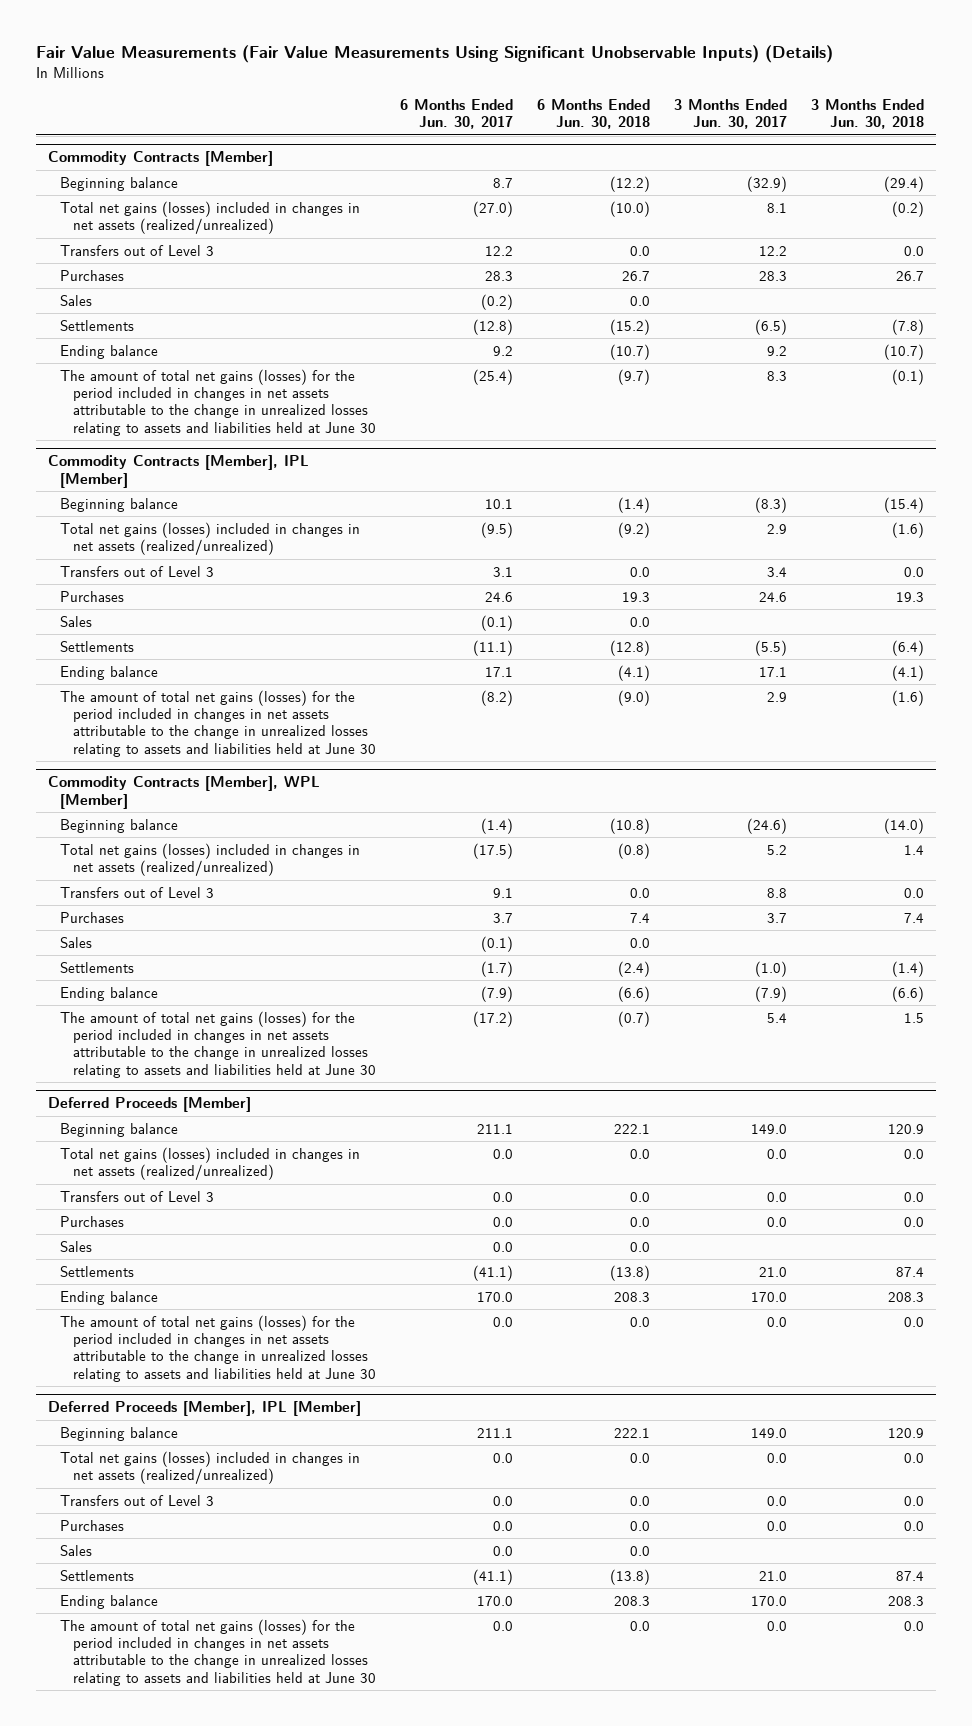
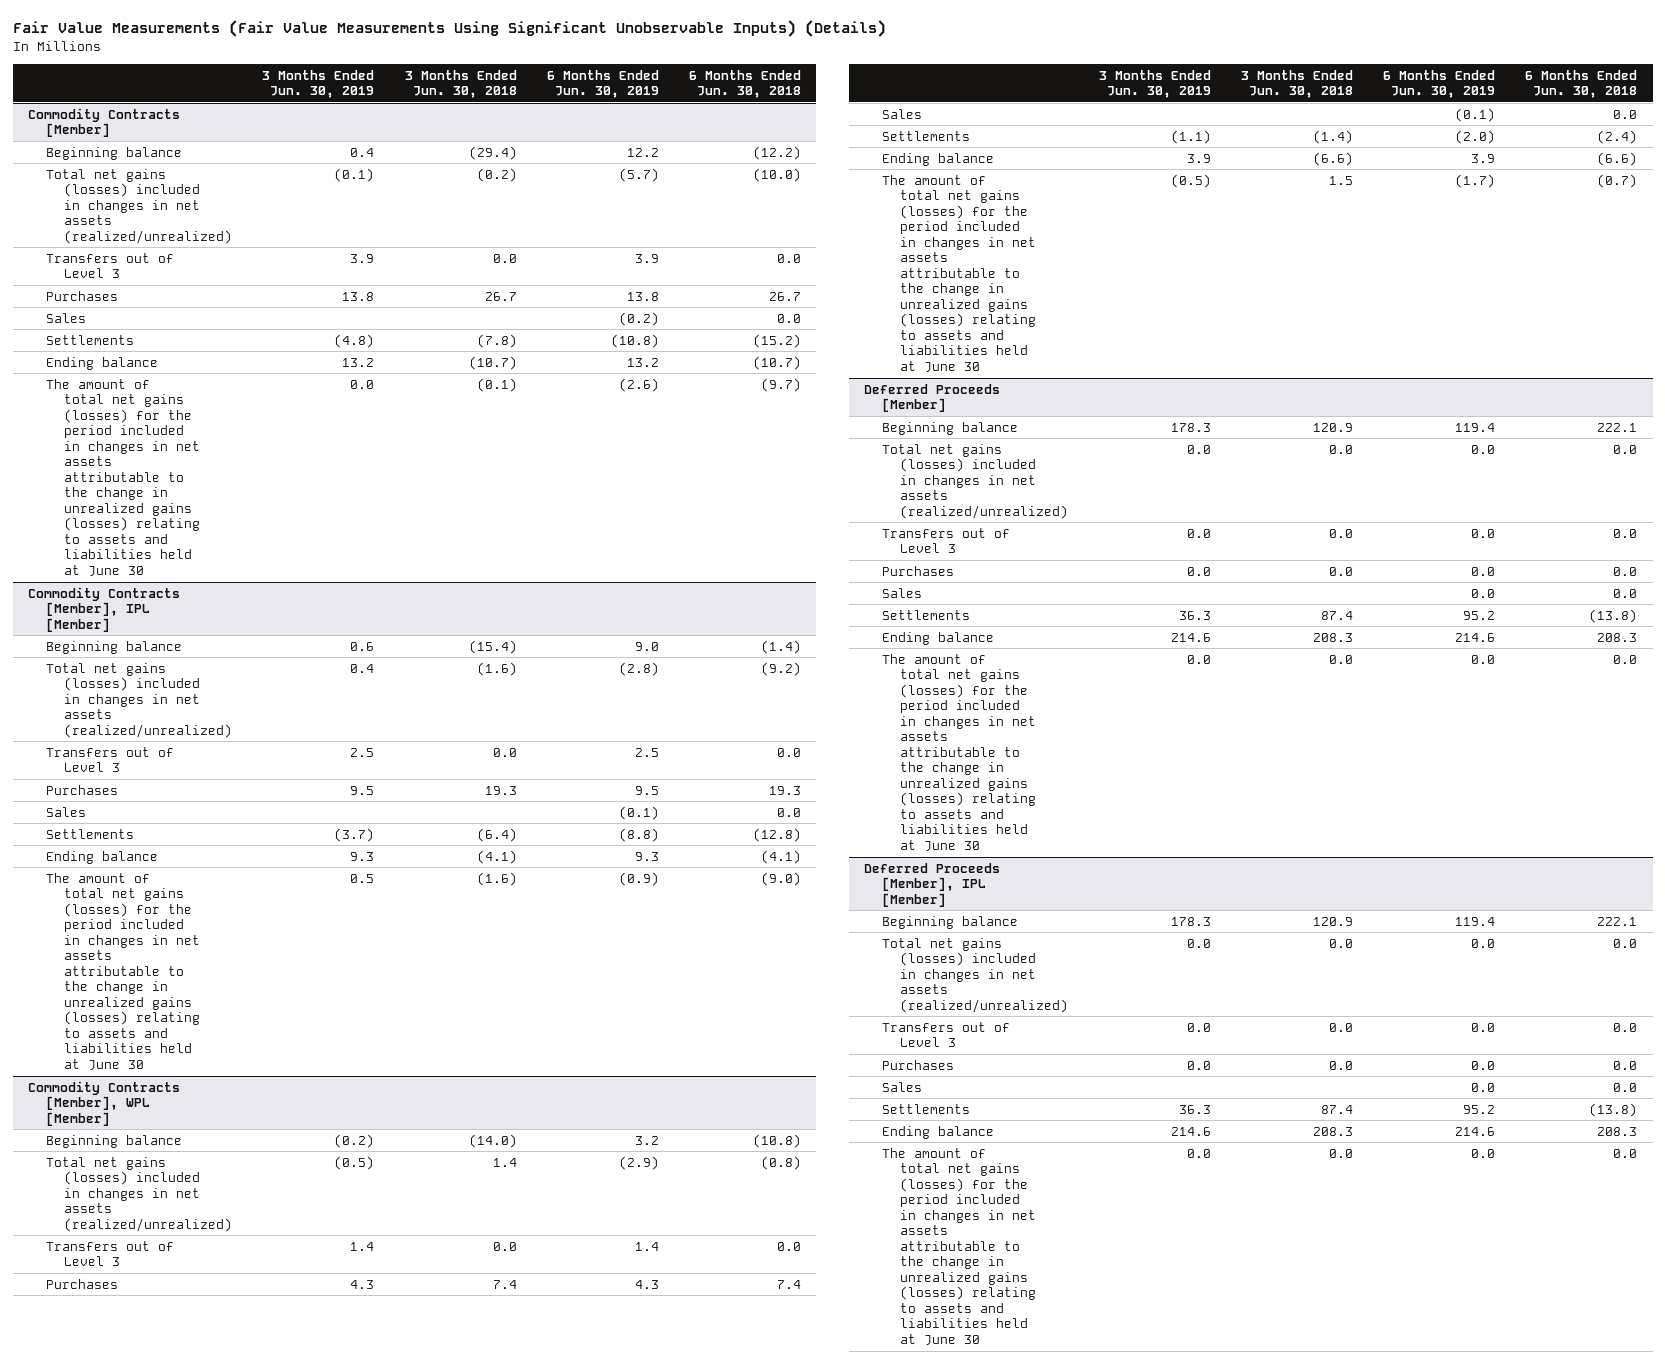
- | 6 Months Ended Jun. 30, 2017 | 6 Months Ended Jun. 30, 2018 | 3 Months Ended Jun. 30, 2017 | 3 Months Ended Jun. 30, 2018
+ | 3 Months Ended Jun. 30, 2019 | 3 Months Ended Jun. 30, 2018 | 6 Months Ended Jun. 30, 2019 | 6 Months Ended Jun. 30, 2018
@ Commodity Contracts [Member]
- The amount of total net gains (losses) for the period included in changes in net assets attributable to the change in unrealized losses relating to assets and liabilities held at June 30 | (25.4) | (9.7) | 8.3 | (0.1)
+ The amount of total net gains (losses) for the period included in changes in net assets attributable to the change in unrealized gains (losses) relating to assets and liabilities held at June 30 | 0.0 | (0.1) | (2.6) | (9.7)
@ Commodity Contracts [Member], IPL [Member]
- The amount of total net gains (losses) for the period included in changes in net assets attributable to the change in unrealized losses relating to assets and liabilities held at June 30 | (8.2) | (9.0) | 2.9 | (1.6)
+ The amount of total net gains (losses) for the period included in changes in net assets attributable to the change in unrealized gains (losses) relating to assets and liabilities held at June 30 | 0.5 | (1.6) | (0.9) | (9.0)
@ Commodity Contracts [Member], WPL [Member]
- The amount of total net gains (losses) for the period included in changes in net assets attributable to the change in unrealized losses relating to assets and liabilities held at June 30 | (17.2) | (0.7) | 5.4 | 1.5
+ The amount of total net gains (losses) for the period included in changes in net assets attributable to the change in unrealized gains (losses) relating to assets and liabilities held at June 30 | (0.5) | 1.5 | (1.7) | (0.7)
@ Deferred Proceeds [Member]
- The amount of total net gains (losses) for the period included in changes in net assets attributable to the change in unrealized losses relating to assets and liabilities held at June 30 | 0.0 | 0.0 | 0.0 | 0.0
+ The amount of total net gains (losses) for the period included in changes in net assets attributable to the change in unrealized gains (losses) relating to assets and liabilities held at June 30 | 0.0 | 0.0 | 0.0 | 0.0
@ Deferred Proceeds [Member], IPL [Member]
- The amount of total net gains (losses) for the period included in changes in net assets attributable to the change in unrealized losses relating to assets and liabilities held at June 30 | 0.0 | 0.0 | 0.0 | 0.0
+ The amount of total net gains (losses) for the period included in changes in net assets attributable to the change in unrealized gains (losses) relating to assets and liabilities held at June 30 | 0.0 | 0.0 | 0.0 | 0.0

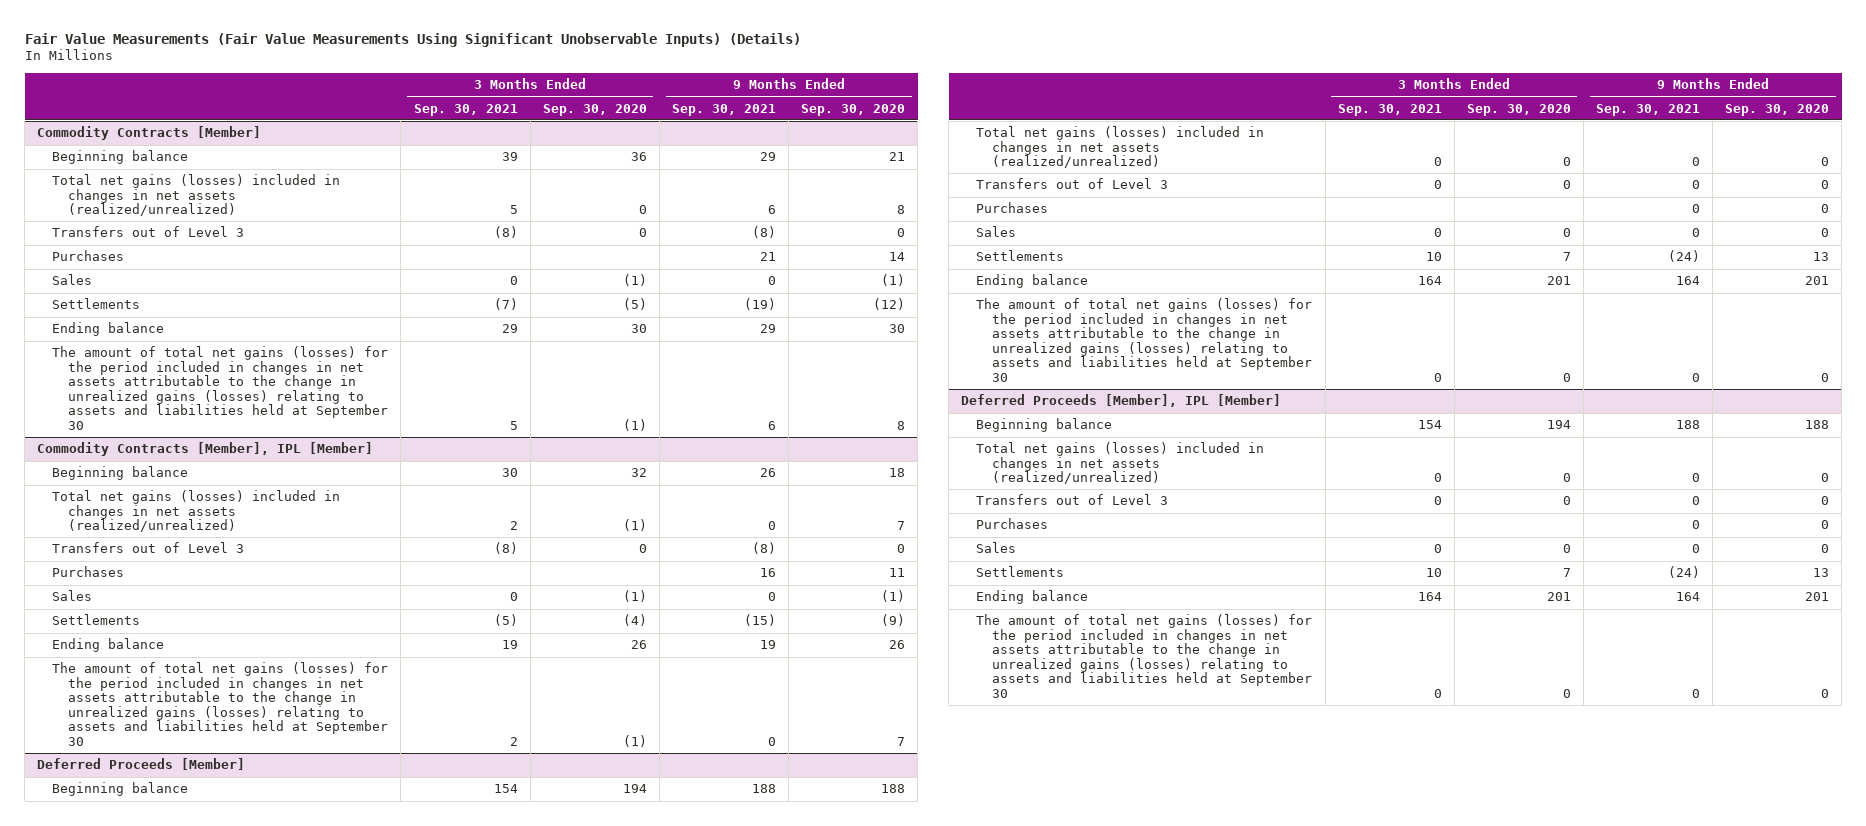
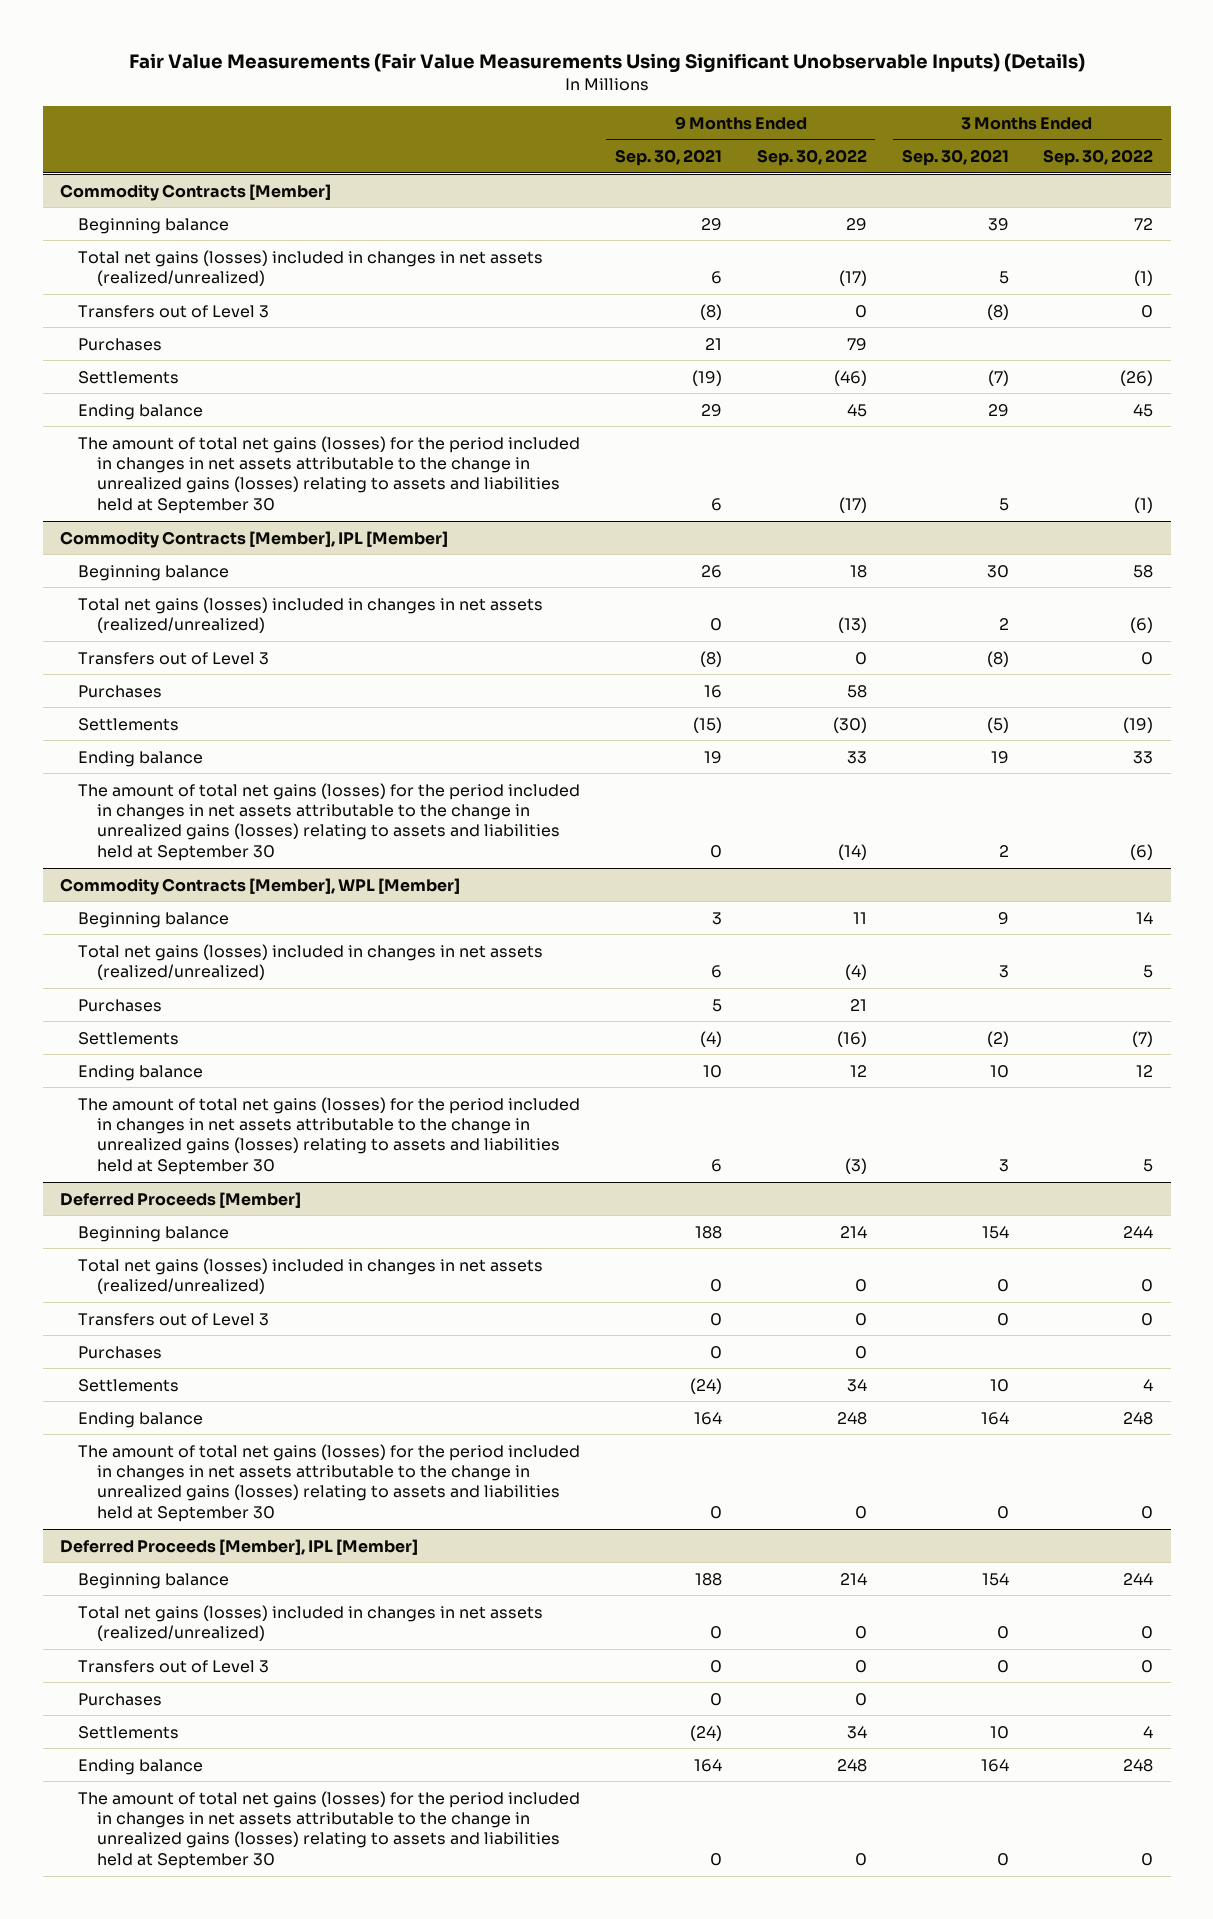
- | 3 Months Ended Sep. 30, 2021 | 3 Months Ended Sep. 30, 2020 | 9 Months Ended Sep. 30, 2021 | 9 Months Ended Sep. 30, 2020
+ | 9 Months Ended Sep. 30, 2021 | 9 Months Ended Sep. 30, 2022 | 3 Months Ended Sep. 30, 2021 | 3 Months Ended Sep. 30, 2022
@ Commodity Contracts [Member]
- Sales | 0 | (1) | 0 | (1)
@ Commodity Contracts [Member], IPL [Member]
- Sales | 0 | (1) | 0 | (1)
+ Commodity Contracts [Member], WPL [Member]
+ Beginning balance | 3 | 11 | 9 | 14
+ Total net gains (losses) included in changes in net assets (realized/unrealized) | 6 | (4) | 3 | 5
+ Purchases | 5 | 21 | |
+ Settlements | (4) | (16) | (2) | (7)
+ Ending balance | 10 | 12 | 10 | 12
+ The amount of total net gains (losses) for the period included in changes in net assets attributable to the change in unrealized gains (losses) relating to assets and liabilities held at September 30 | 6 | (3) | 3 | 5
@ Deferred Proceeds [Member]
- Sales | 0 | 0 | 0 | 0
@ Deferred Proceeds [Member], IPL [Member]
- Sales | 0 | 0 | 0 | 0

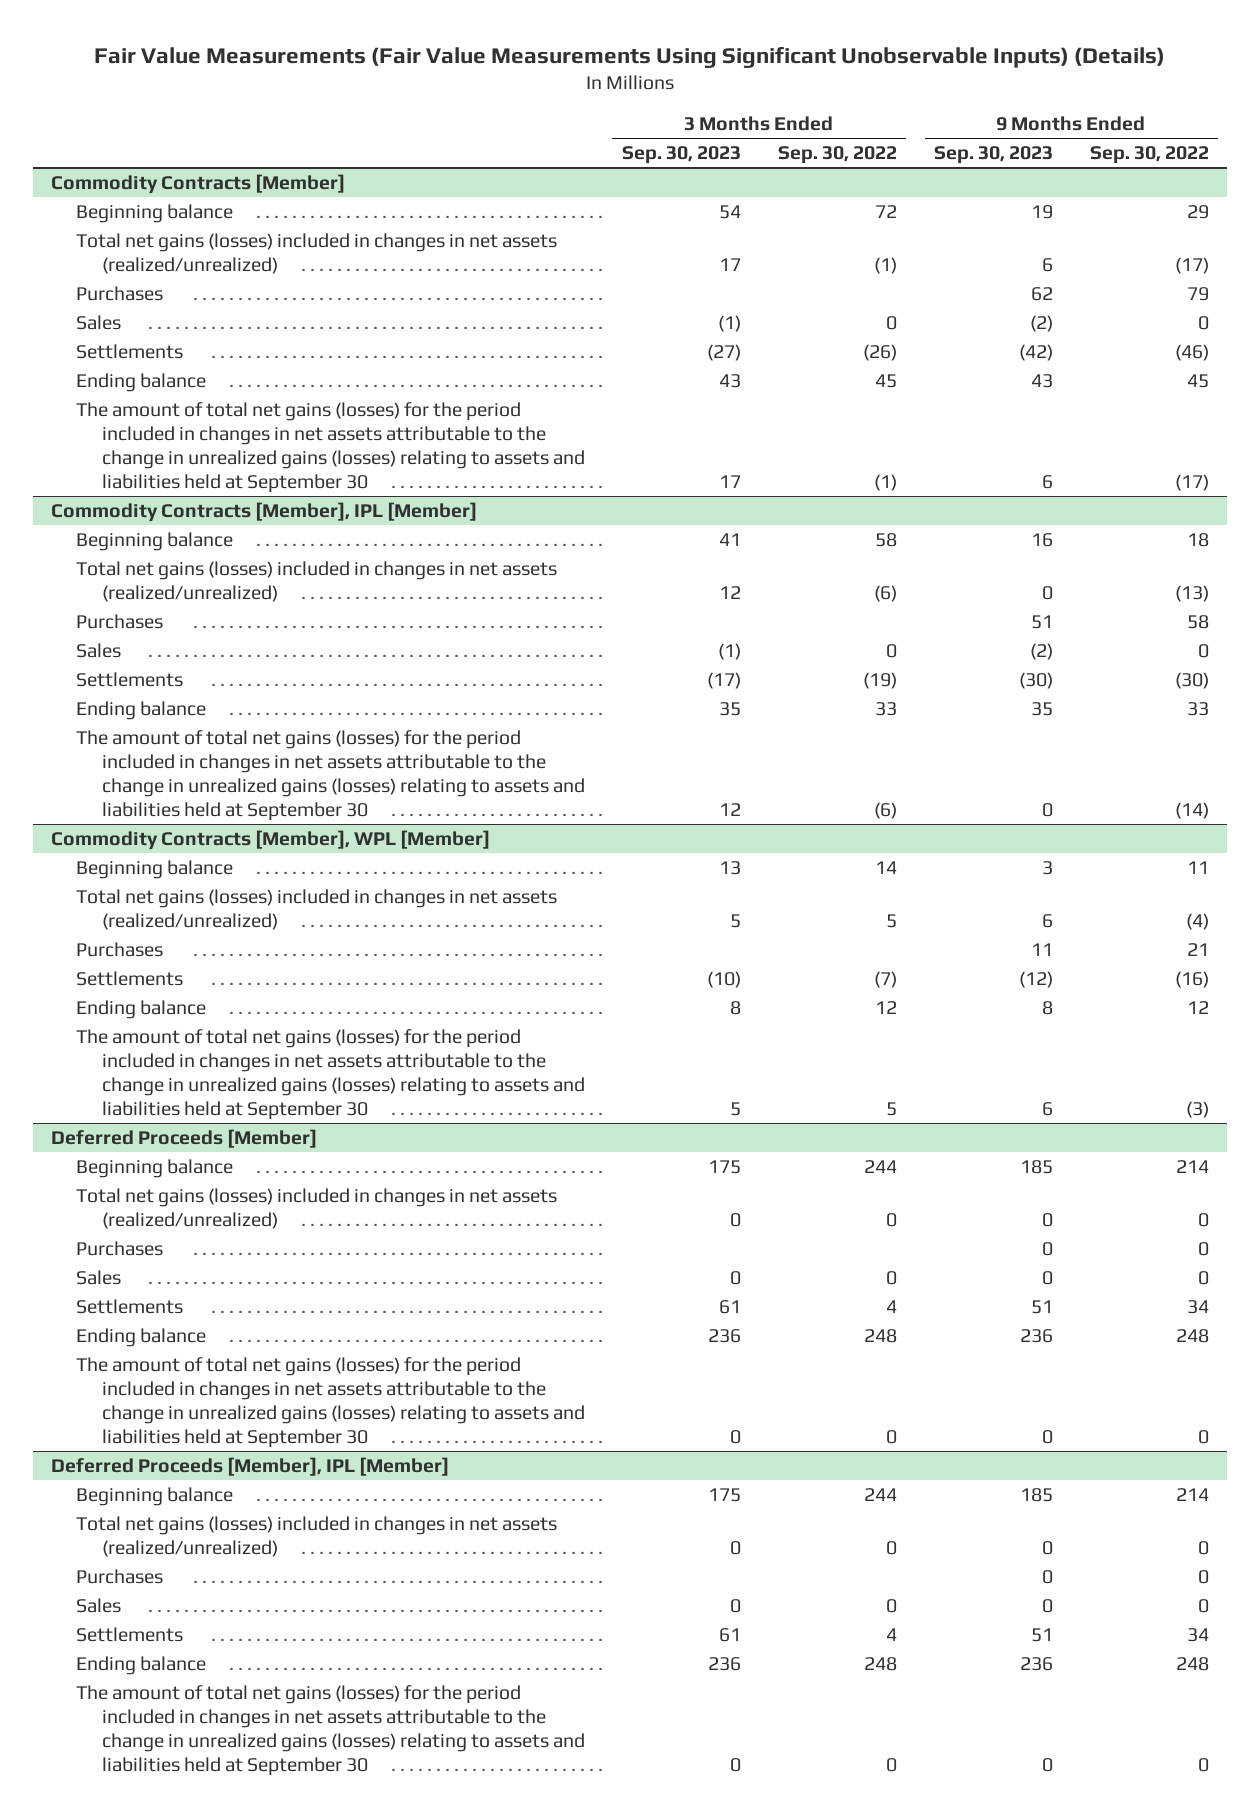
- | 9 Months Ended Sep. 30, 2021 | 9 Months Ended Sep. 30, 2022 | 3 Months Ended Sep. 30, 2021 | 3 Months Ended Sep. 30, 2022
+ | 3 Months Ended Sep. 30, 2023 | 3 Months Ended Sep. 30, 2022 | 9 Months Ended Sep. 30, 2023 | 9 Months Ended Sep. 30, 2022
@ Commodity Contracts [Member]
- Transfers out of Level 3 | (8) | 0 | (8) | 0
+ Sales | (1) | 0 | (2) | 0
@ Commodity Contracts [Member], IPL [Member]
- Transfers out of Level 3 | (8) | 0 | (8) | 0
+ Sales | (1) | 0 | (2) | 0
@ Deferred Proceeds [Member]
- Transfers out of Level 3 | 0 | 0 | 0 | 0
+ Sales | 0 | 0 | 0 | 0
@ Deferred Proceeds [Member], IPL [Member]
- Transfers out of Level 3 | 0 | 0 | 0 | 0
+ Sales | 0 | 0 | 0 | 0

